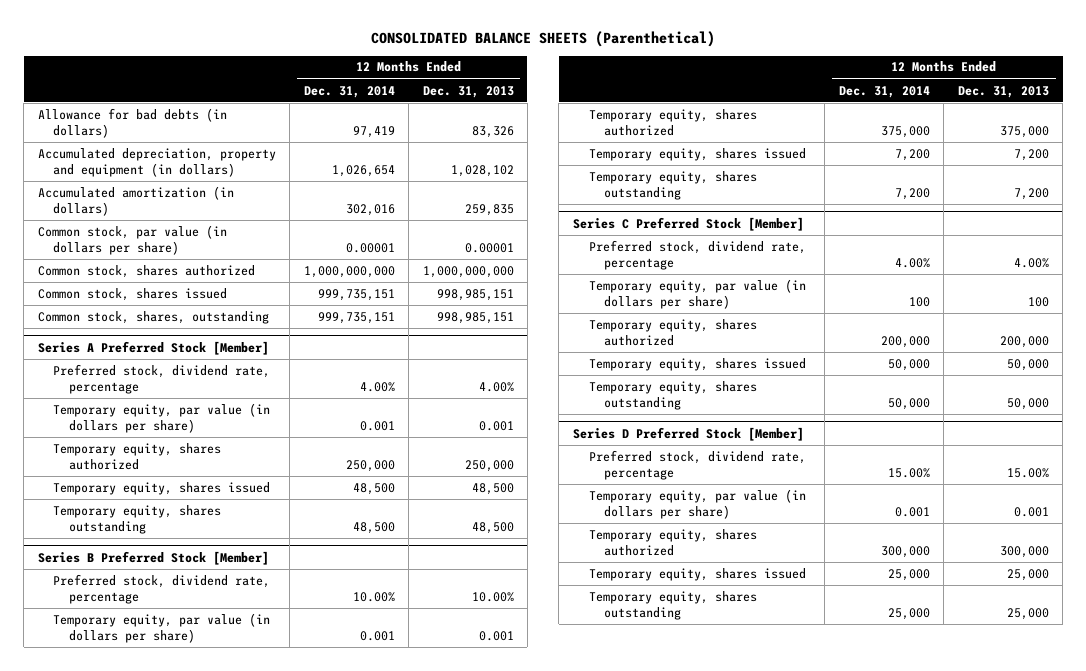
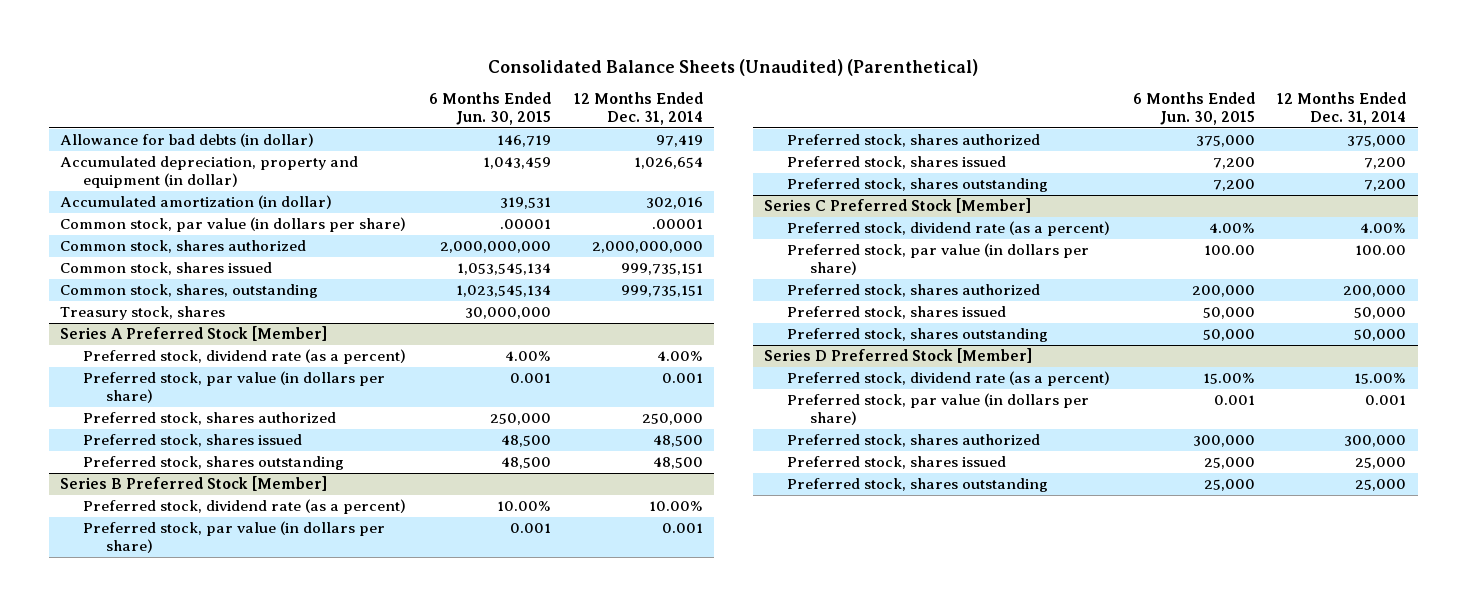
- CONSOLIDATED BALANCE SHEETS (Parenthetical)
+ Consolidated Balance Sheets (Unaudited) (Parenthetical)
- | 12 Months Ended Dec. 31, 2014 | 12 Months Ended Dec. 31, 2013
+ | 6 Months Ended Jun. 30, 2015 | 12 Months Ended Dec. 31, 2014
- Allowance for bad debts (in dollars) | 97,419 | 83,326
- Accumulated depreciation, property and equipment (in dollars) | 1,026,654 | 1,028,102
- Accumulated amortization (in dollars) | 302,016 | 259,835
- Common stock, par value (in dollars per share) | 0.00001 | 0.00001
- Common stock, shares authorized | 1,000,000,000 | 1,000,000,000
+ Allowance for bad debts (in dollar) | 146,719 | 97,419
+ Accumulated depreciation, property and equipment (in dollar) | 1,043,459 | 1,026,654
+ Accumulated amortization (in dollar) | 319,531 | 302,016
+ Common stock, par value (in dollars per share) | .00001 | .00001
+ Common stock, shares authorized | 2,000,000,000 | 2,000,000,000
+ Treasury stock, shares | 30,000,000 |
@ Series A Preferred Stock [Member]
- Preferred stock, dividend rate, percentage | 4.00% | 4.00%
- Temporary equity, par value (in dollars per share) | 0.001 | 0.001
- Temporary equity, shares authorized | 250,000 | 250,000
- Temporary equity, shares issued | 48,500 | 48,500
- Temporary equity, shares outstanding | 48,500 | 48,500
+ Preferred stock, dividend rate (as a percent) | 4.00% | 4.00%
+ Preferred stock, par value (in dollars per share) | 0.001 | 0.001
+ Preferred stock, shares authorized | 250,000 | 250,000
+ Preferred stock, shares issued | 48,500 | 48,500
+ Preferred stock, shares outstanding | 48,500 | 48,500
@ Series B Preferred Stock [Member]
- Preferred stock, dividend rate, percentage | 10.00% | 10.00%
- Temporary equity, par value (in dollars per share) | 0.001 | 0.001
- Temporary equity, shares authorized | 375,000 | 375,000
- Temporary equity, shares issued | 7,200 | 7,200
- Temporary equity, shares outstanding | 7,200 | 7,200
+ Preferred stock, dividend rate (as a percent) | 10.00% | 10.00%
+ Preferred stock, par value (in dollars per share) | 0.001 | 0.001
+ Preferred stock, shares authorized | 375,000 | 375,000
+ Preferred stock, shares issued | 7,200 | 7,200
+ Preferred stock, shares outstanding | 7,200 | 7,200
@ Series C Preferred Stock [Member]
- Preferred stock, dividend rate, percentage | 4.00% | 4.00%
- Temporary equity, par value (in dollars per share) | 100 | 100
- Temporary equity, shares authorized | 200,000 | 200,000
- Temporary equity, shares issued | 50,000 | 50,000
- Temporary equity, shares outstanding | 50,000 | 50,000
+ Preferred stock, dividend rate (as a percent) | 4.00% | 4.00%
+ Preferred stock, par value (in dollars per share) | 100.00 | 100.00
+ Preferred stock, shares authorized | 200,000 | 200,000
+ Preferred stock, shares issued | 50,000 | 50,000
+ Preferred stock, shares outstanding | 50,000 | 50,000
@ Series D Preferred Stock [Member]
- Preferred stock, dividend rate, percentage | 15.00% | 15.00%
- Temporary equity, par value (in dollars per share) | 0.001 | 0.001
- Temporary equity, shares authorized | 300,000 | 300,000
- Temporary equity, shares issued | 25,000 | 25,000
- Temporary equity, shares outstanding | 25,000 | 25,000
+ Preferred stock, dividend rate (as a percent) | 15.00% | 15.00%
+ Preferred stock, par value (in dollars per share) | 0.001 | 0.001
+ Preferred stock, shares authorized | 300,000 | 300,000
+ Preferred stock, shares issued | 25,000 | 25,000
+ Preferred stock, shares outstanding | 25,000 | 25,000

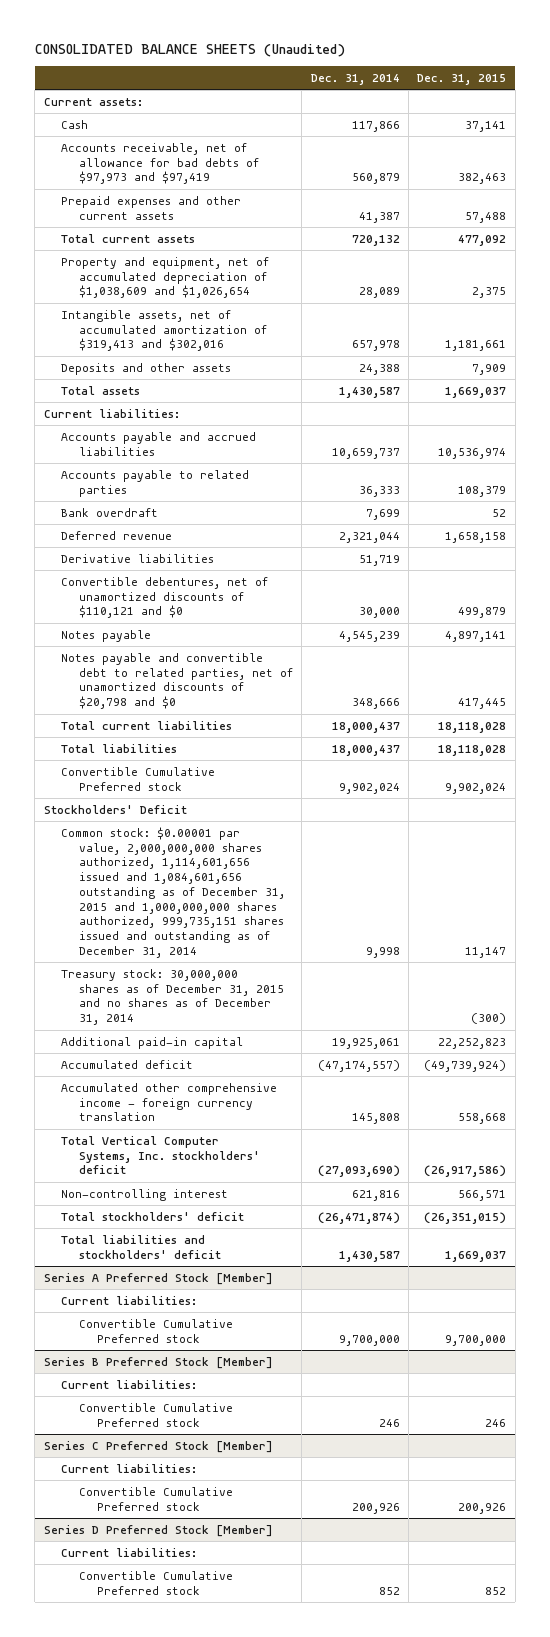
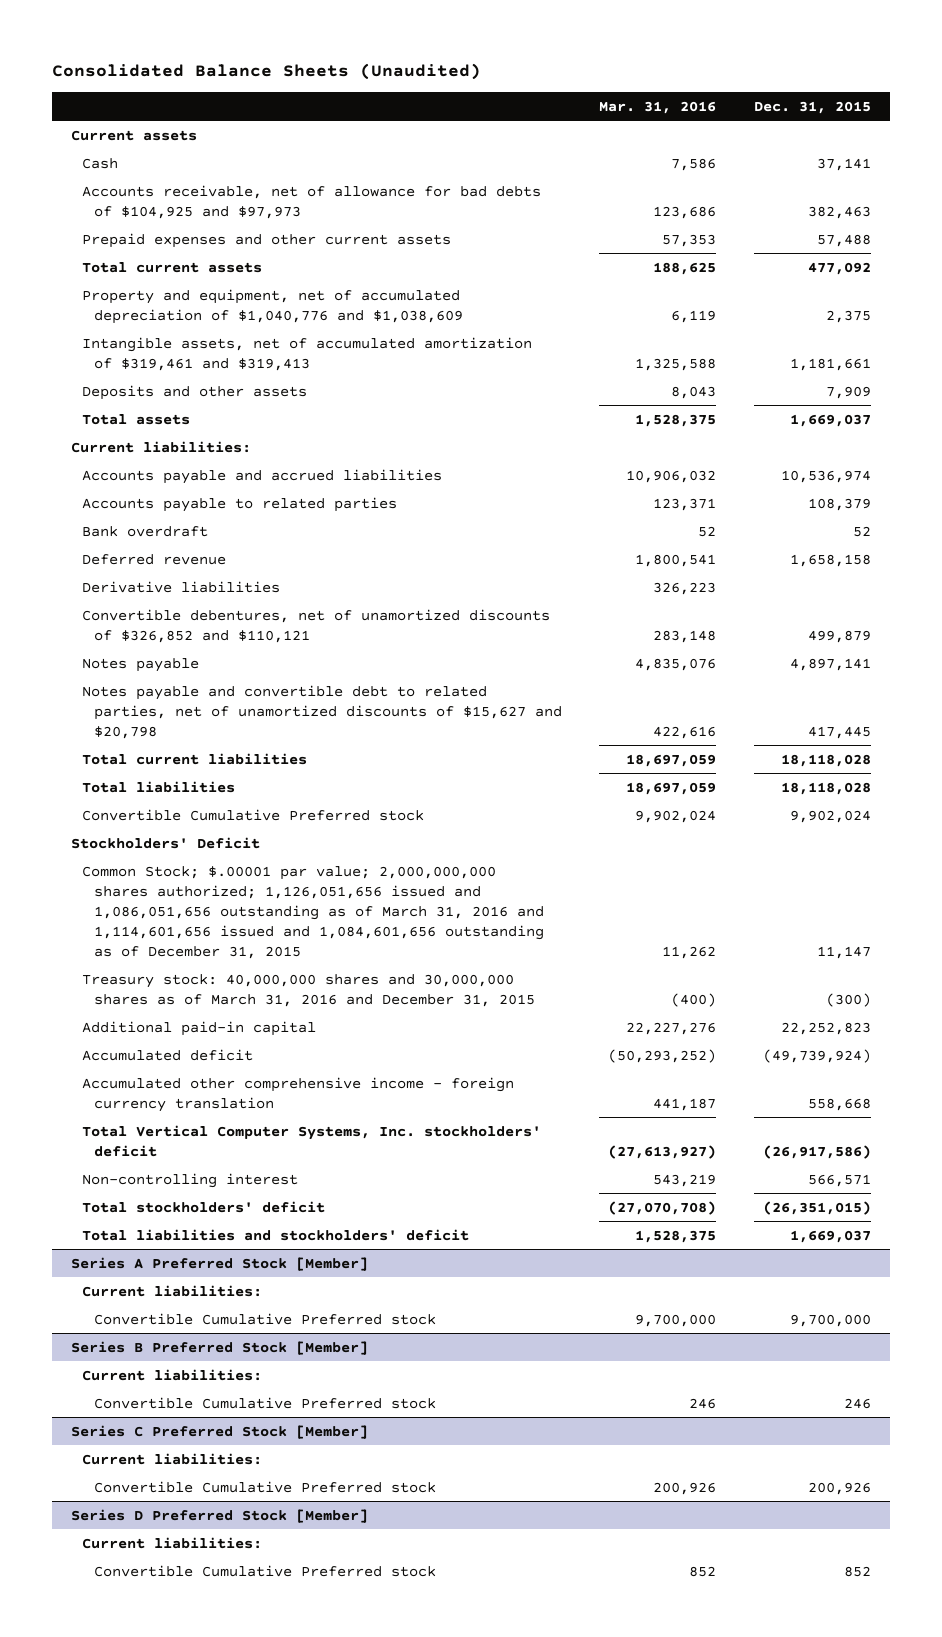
- CONSOLIDATED BALANCE SHEETS (Unaudited)
+ Consolidated Balance Sheets (Unaudited)
- | Dec. 31, 2014 | Dec. 31, 2015
+ | Mar. 31, 2016 | Dec. 31, 2015
- Current assets:
+ Current assets
- Accounts receivable, net of allowance for bad debts of $97,973 and $97,419 | 560,879 | 382,463
+ Accounts receivable, net of allowance for bad debts of $104,925 and $97,973 | 123,686 | 382,463
- Property and equipment, net of accumulated depreciation of $1,038,609 and $1,026,654 | 28,089 | 2,375
- Intangible assets, net of accumulated amortization of $319,413 and $302,016 | 657,978 | 1,181,661
+ Property and equipment, net of accumulated depreciation of $1,040,776 and $1,038,609 | 6,119 | 2,375
+ Intangible assets, net of accumulated amortization of $319,461 and $319,413 | 1,325,588 | 1,181,661
- Convertible debentures, net of unamortized discounts of $110,121 and $0 | 30,000 | 499,879
+ Convertible debentures, net of unamortized discounts of $326,852 and $110,121 | 283,148 | 499,879
- Notes payable and convertible debt to related parties, net of unamortized discounts of $20,798 and $0 | 348,666 | 417,445
+ Notes payable and convertible debt to related parties, net of unamortized discounts of $15,627 and $20,798 | 422,616 | 417,445
- Common stock: $0.00001 par value, 2,000,000,000 shares authorized, 1,114,601,656 issued and 1,084,601,656 outstanding as of December 31, 2015 and 1,000,000,000 shares authorized, 999,735,151 shares issued and outstanding as of December 31, 2014 | 9,998 | 11,147
- Treasury stock: 30,000,000 shares as of December 31, 2015 and no shares as of December 31, 2014 | | (300)
+ Common Stock; $.00001 par value; 2,000,000,000 shares authorized; 1,126,051,656 issued and 1,086,051,656 outstanding as of March 31, 2016 and 1,114,601,656 issued and 1,084,601,656 outstanding as of December 31, 2015 | 11,262 | 11,147
+ Treasury stock: 40,000,000 shares and 30,000,000 shares as of March 31, 2016 and December 31, 2015 | (400) | (300)

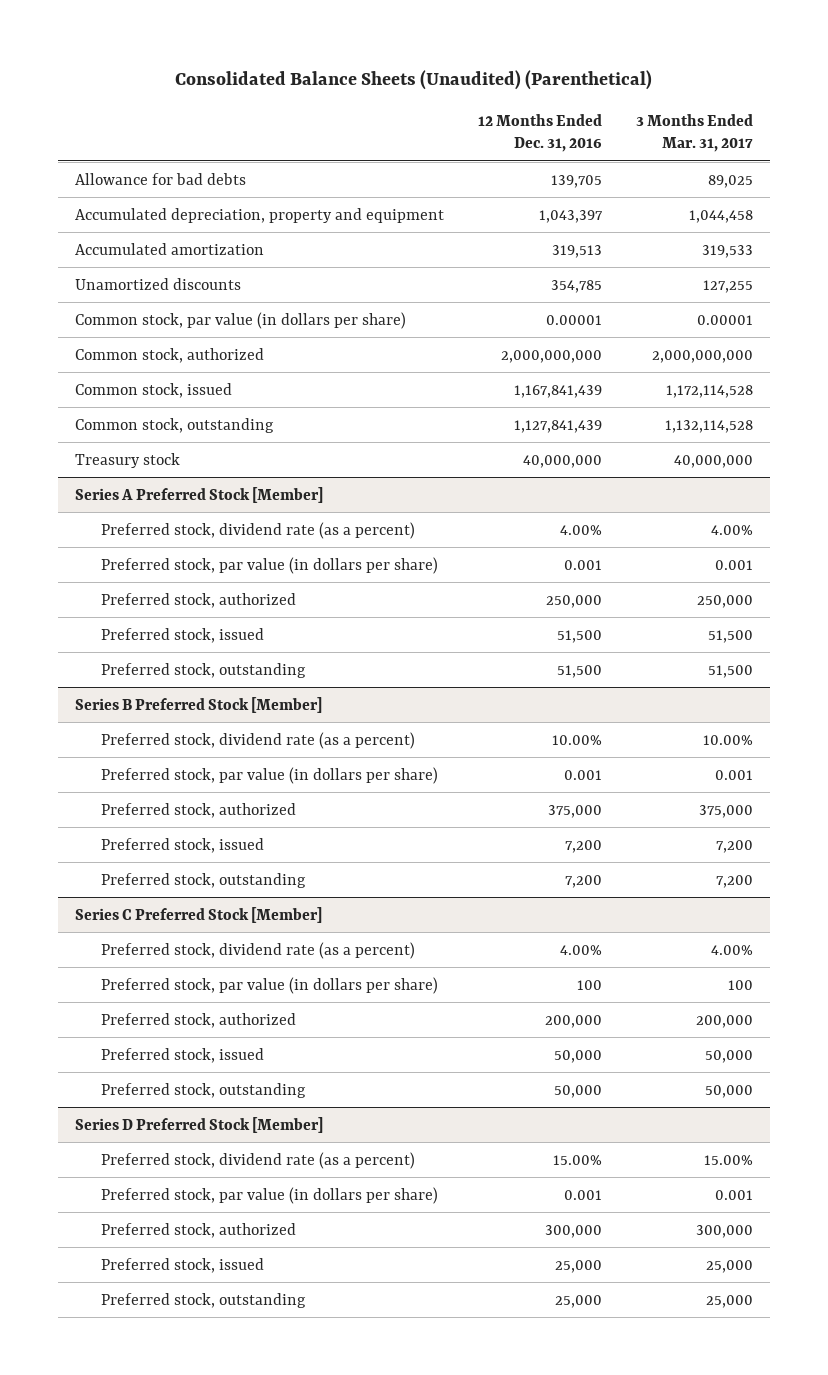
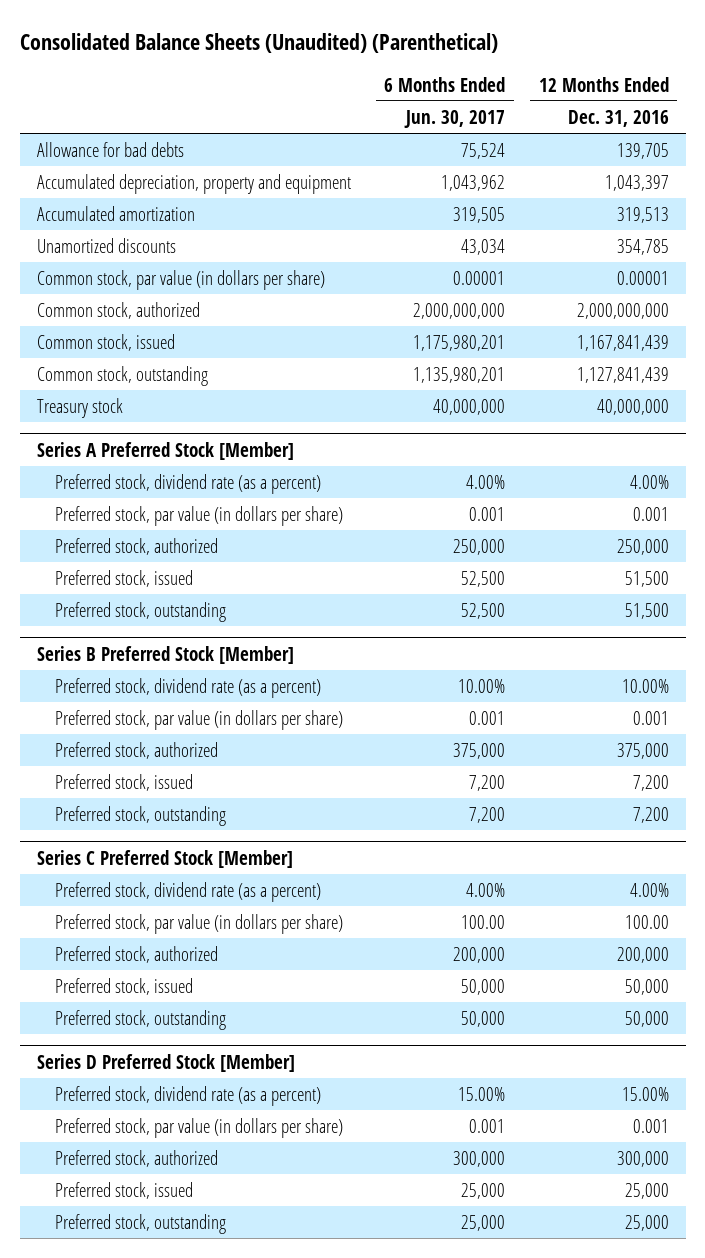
- | 12 Months Ended Dec. 31, 2016 | 3 Months Ended Mar. 31, 2017
+ | 6 Months Ended Jun. 30, 2017 | 12 Months Ended Dec. 31, 2016
@ Series C Preferred Stock [Member]
- Preferred stock, par value (in dollars per share) | 100 | 100
+ Preferred stock, par value (in dollars per share) | 100.00 | 100.00

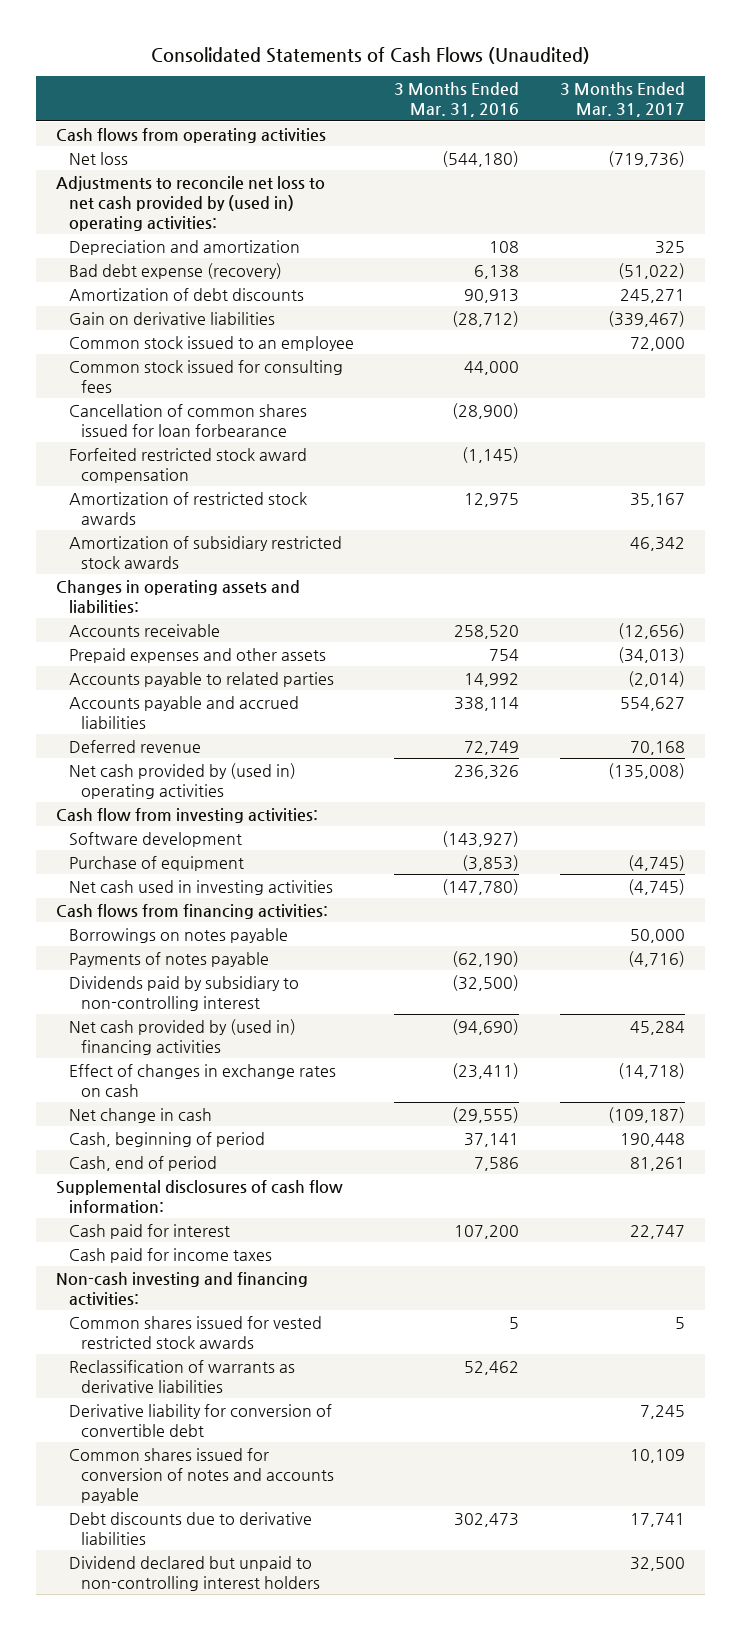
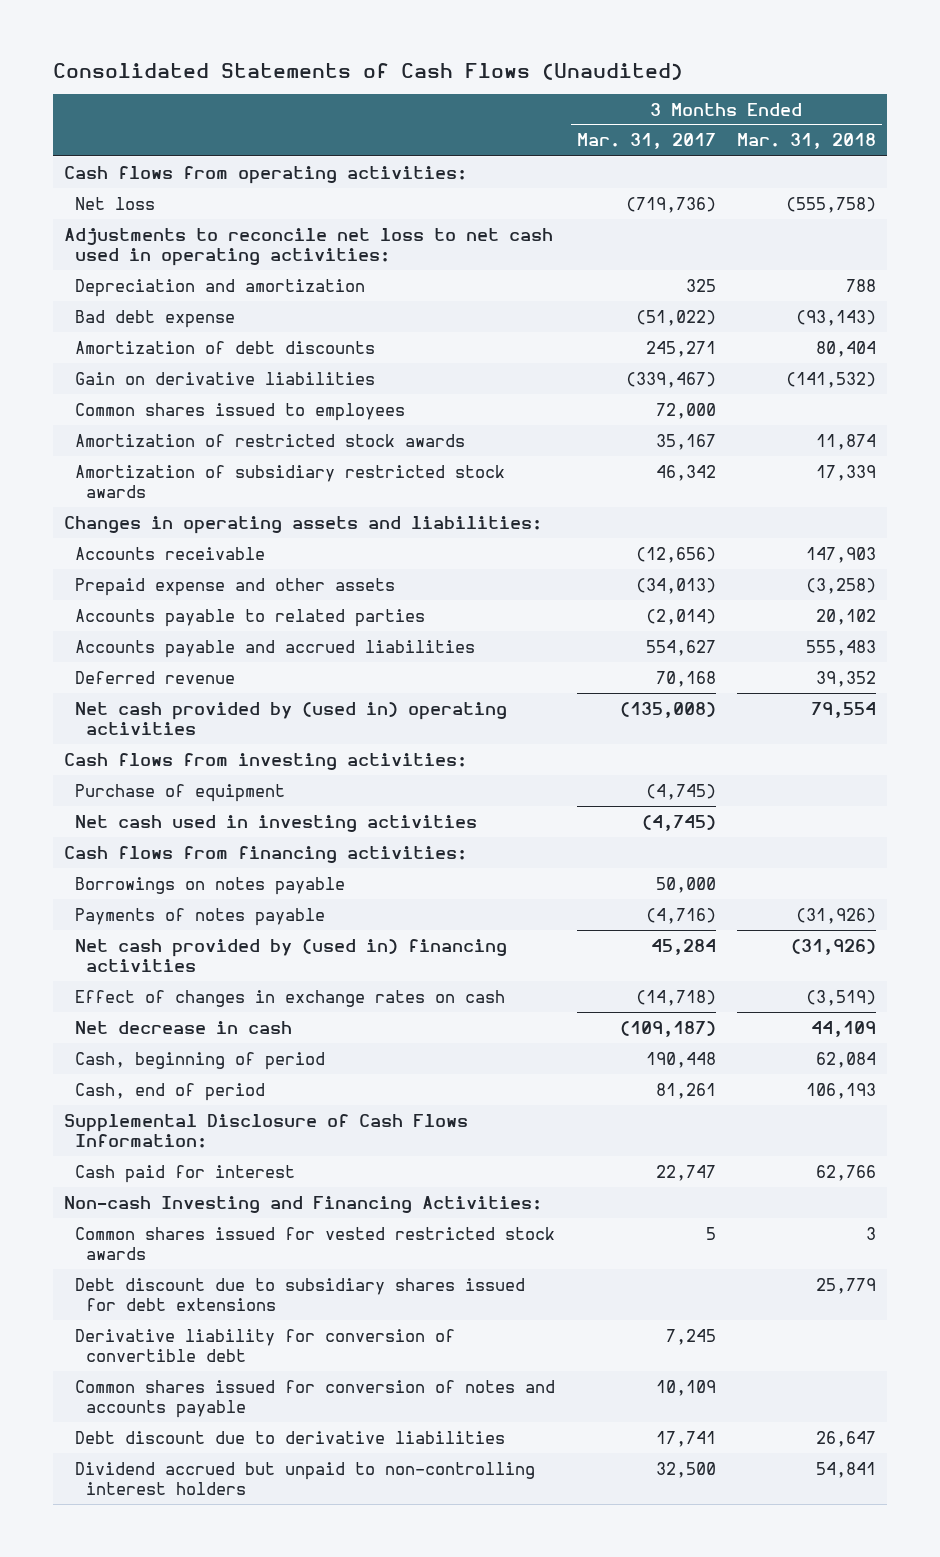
- | 3 Months Ended Mar. 31, 2016 | 3 Months Ended Mar. 31, 2017
+ | 3 Months Ended Mar. 31, 2017 | 3 Months Ended Mar. 31, 2018
- Cash flows from operating activities
+ Cash flows from operating activities:
- Adjustments to reconcile net loss to net cash provided by (used in) operating activities:
+ Adjustments to reconcile net loss to net cash used in operating activities:
- Bad debt expense (recovery) | 6,138 | (51,022)
+ Bad debt expense | (51,022) | (93,143)
- Common stock issued to an employee | | 72,000
- Common stock issued for consulting fees | 44,000 |
- Cancellation of common shares issued for loan forbearance | (28,900) |
- Forfeited restricted stock award compensation | (1,145) |
+ Common shares issued to employees | 72,000 |
- Prepaid expenses and other assets | 754 | (34,013)
+ Prepaid expense and other assets | (34,013) | (3,258)
- Cash flow from investing activities:
- Software development | (143,927) |
+ Cash flows from investing activities:
- Dividends paid by subsidiary to non-controlling interest | (32,500) |
- Net change in cash | (29,555) | (109,187)
+ Net decrease in cash | (109,187) | 44,109
- Supplemental disclosures of cash flow information:
+ Supplemental Disclosure of Cash Flows Information:
- Cash paid for income taxes
- Non-cash investing and financing activities:
+ Non-cash Investing and Financing Activities:
- Reclassification of warrants as derivative liabilities | 52,462 |
+ Debt discount due to subsidiary shares issued for debt extensions | | 25,779
- Debt discounts due to derivative liabilities | 302,473 | 17,741
- Dividend declared but unpaid to non-controlling interest holders | | 32,500
+ Debt discount due to derivative liabilities | 17,741 | 26,647
+ Dividend accrued but unpaid to non-controlling interest holders | 32,500 | 54,841

